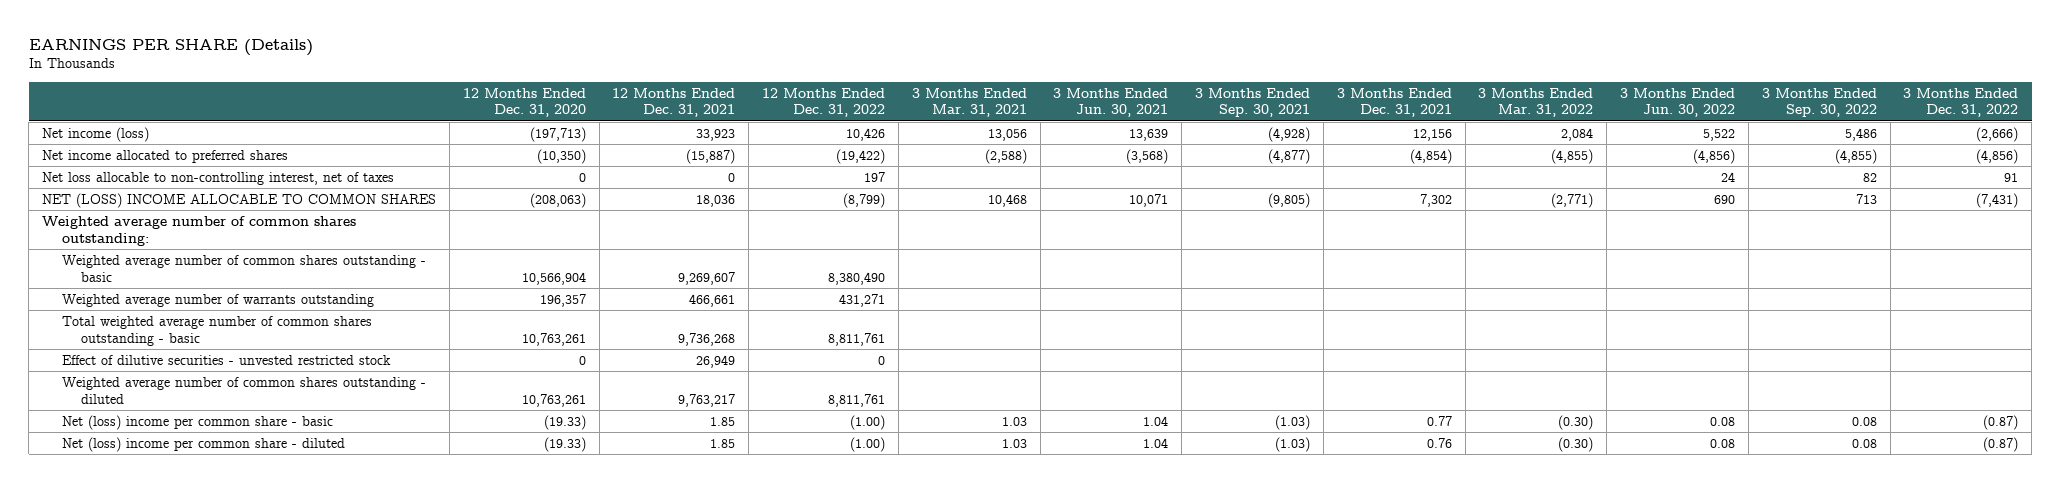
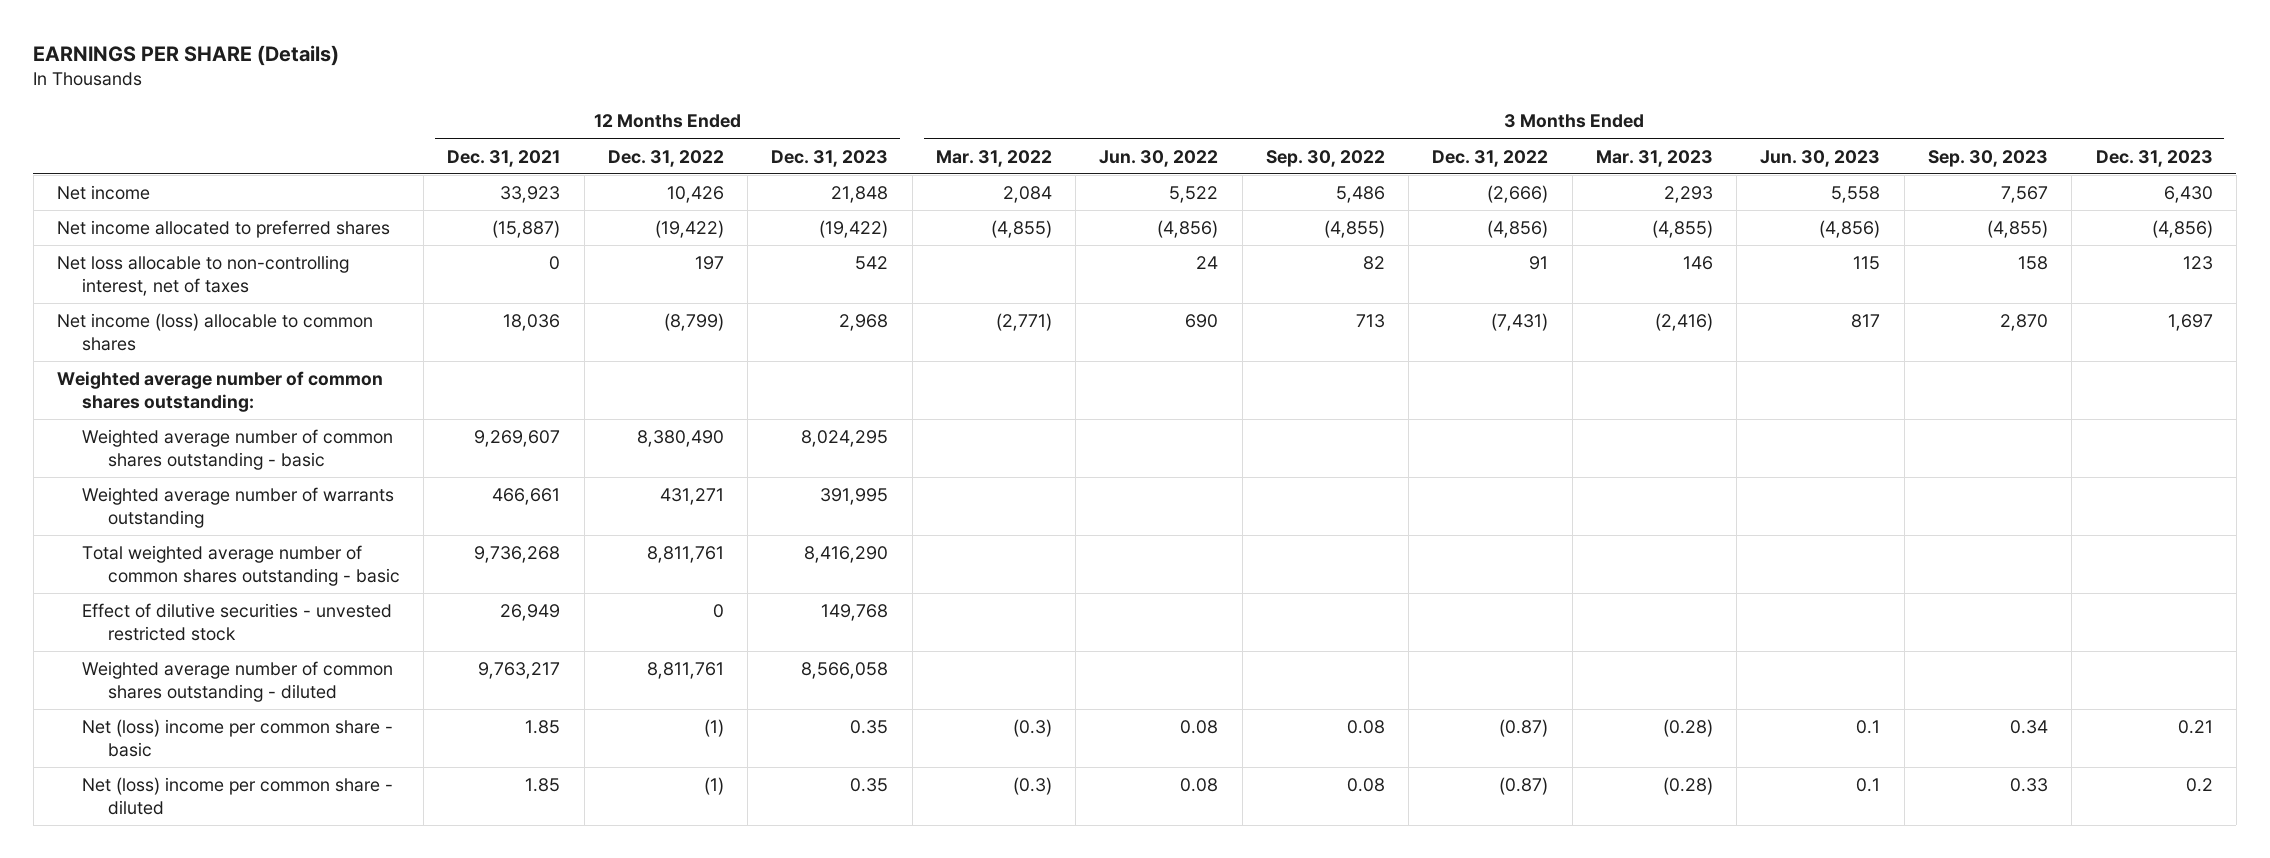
- | 12 Months Ended Dec. 31, 2020 | 12 Months Ended Dec. 31, 2021 | 12 Months Ended Dec. 31, 2022 | 3 Months Ended Mar. 31, 2021 | 3 Months Ended Jun. 30, 2021 | 3 Months Ended Sep. 30, 2021 | 3 Months Ended Dec. 31, 2021 | 3 Months Ended Mar. 31, 2022 | 3 Months Ended Jun. 30, 2022 | 3 Months Ended Sep. 30, 2022 | 3 Months Ended Dec. 31, 2022
+ | 12 Months Ended Dec. 31, 2021 | 12 Months Ended Dec. 31, 2022 | 12 Months Ended Dec. 31, 2023 | 3 Months Ended Mar. 31, 2022 | 3 Months Ended Jun. 30, 2022 | 3 Months Ended Sep. 30, 2022 | 3 Months Ended Dec. 31, 2022 | 3 Months Ended Mar. 31, 2023 | 3 Months Ended Jun. 30, 2023 | 3 Months Ended Sep. 30, 2023 | 3 Months Ended Dec. 31, 2023
- Net income (loss) | (197,713) | 33,923 | 10,426 | 13,056 | 13,639 | (4,928) | 12,156 | 2,084 | 5,522 | 5,486 | (2,666)
+ Net income | 33,923 | 10,426 | 21,848 | 2,084 | 5,522 | 5,486 | (2,666) | 2,293 | 5,558 | 7,567 | 6,430
- NET (LOSS) INCOME ALLOCABLE TO COMMON SHARES | (208,063) | 18,036 | (8,799) | 10,468 | 10,071 | (9,805) | 7,302 | (2,771) | 690 | 713 | (7,431)
+ Net income (loss) allocable to common shares | 18,036 | (8,799) | 2,968 | (2,771) | 690 | 713 | (7,431) | (2,416) | 817 | 2,870 | 1,697
- Net (loss) income per common share - basic | (19.33) | 1.85 | (1.00) | 1.03 | 1.04 | (1.03) | 0.77 | (0.30) | 0.08 | 0.08 | (0.87)
- Net (loss) income per common share - diluted | (19.33) | 1.85 | (1.00) | 1.03 | 1.04 | (1.03) | 0.76 | (0.30) | 0.08 | 0.08 | (0.87)
+ Net (loss) income per common share - basic | 1.85 | (1) | 0.35 | (0.3) | 0.08 | 0.08 | (0.87) | (0.28) | 0.1 | 0.34 | 0.21
+ Net (loss) income per common share - diluted | 1.85 | (1) | 0.35 | (0.3) | 0.08 | 0.08 | (0.87) | (0.28) | 0.1 | 0.33 | 0.2

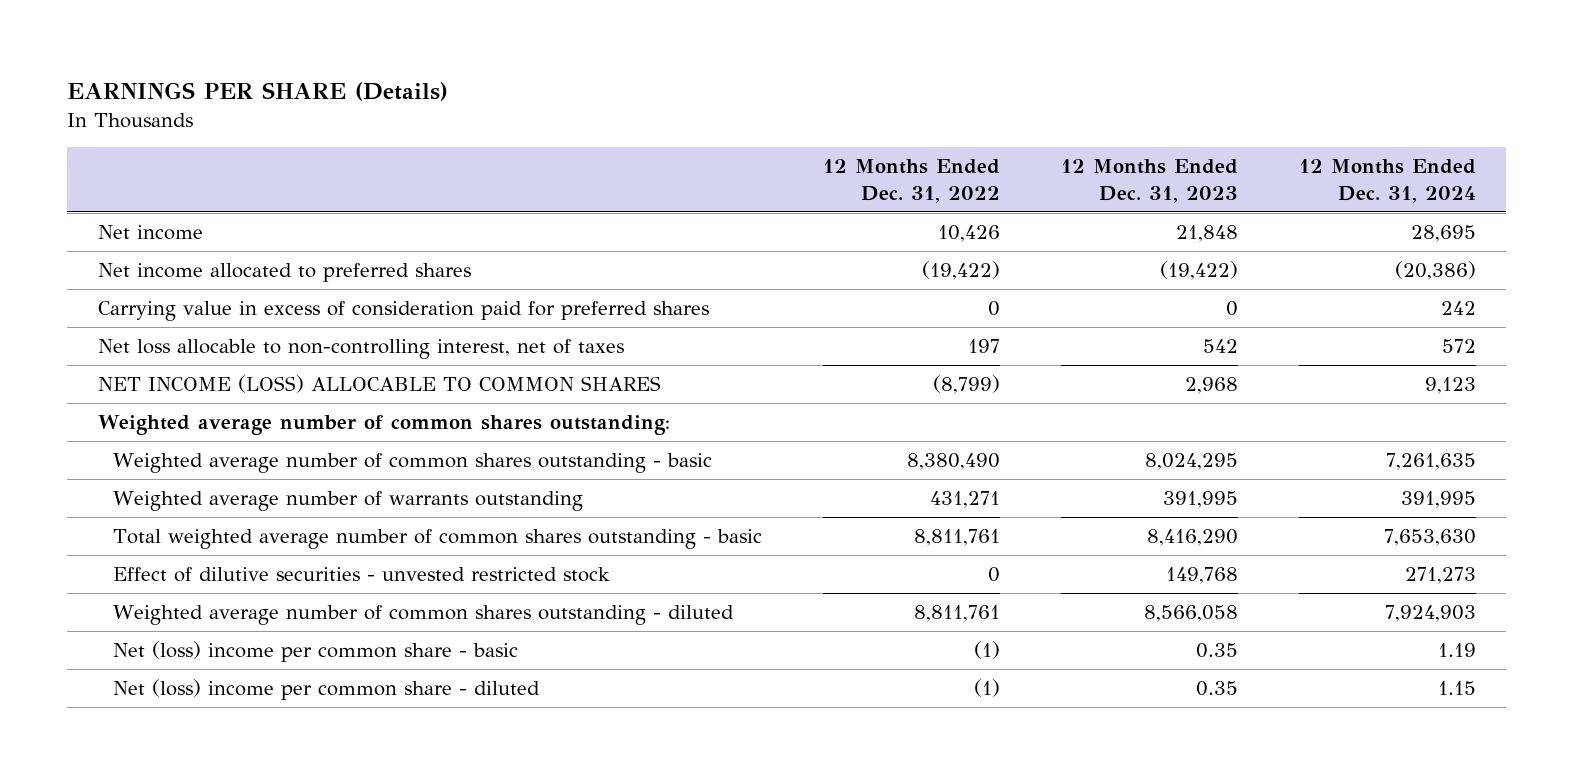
- | 12 Months Ended Dec. 31, 2021 | 12 Months Ended Dec. 31, 2022 | 12 Months Ended Dec. 31, 2023 | 3 Months Ended Mar. 31, 2022 | 3 Months Ended Jun. 30, 2022 | 3 Months Ended Sep. 30, 2022 | 3 Months Ended Dec. 31, 2022 | 3 Months Ended Mar. 31, 2023 | 3 Months Ended Jun. 30, 2023 | 3 Months Ended Sep. 30, 2023 | 3 Months Ended Dec. 31, 2023
+ | 12 Months Ended Dec. 31, 2022 | 12 Months Ended Dec. 31, 2023 | 12 Months Ended Dec. 31, 2024
+ Carrying value in excess of consideration paid for preferred shares | 0 | 0 | 242
- Net income (loss) allocable to common shares | 18,036 | (8,799) | 2,968 | (2,771) | 690 | 713 | (7,431) | (2,416) | 817 | 2,870 | 1,697
+ NET INCOME (LOSS) ALLOCABLE TO COMMON SHARES | (8,799) | 2,968 | 9,123

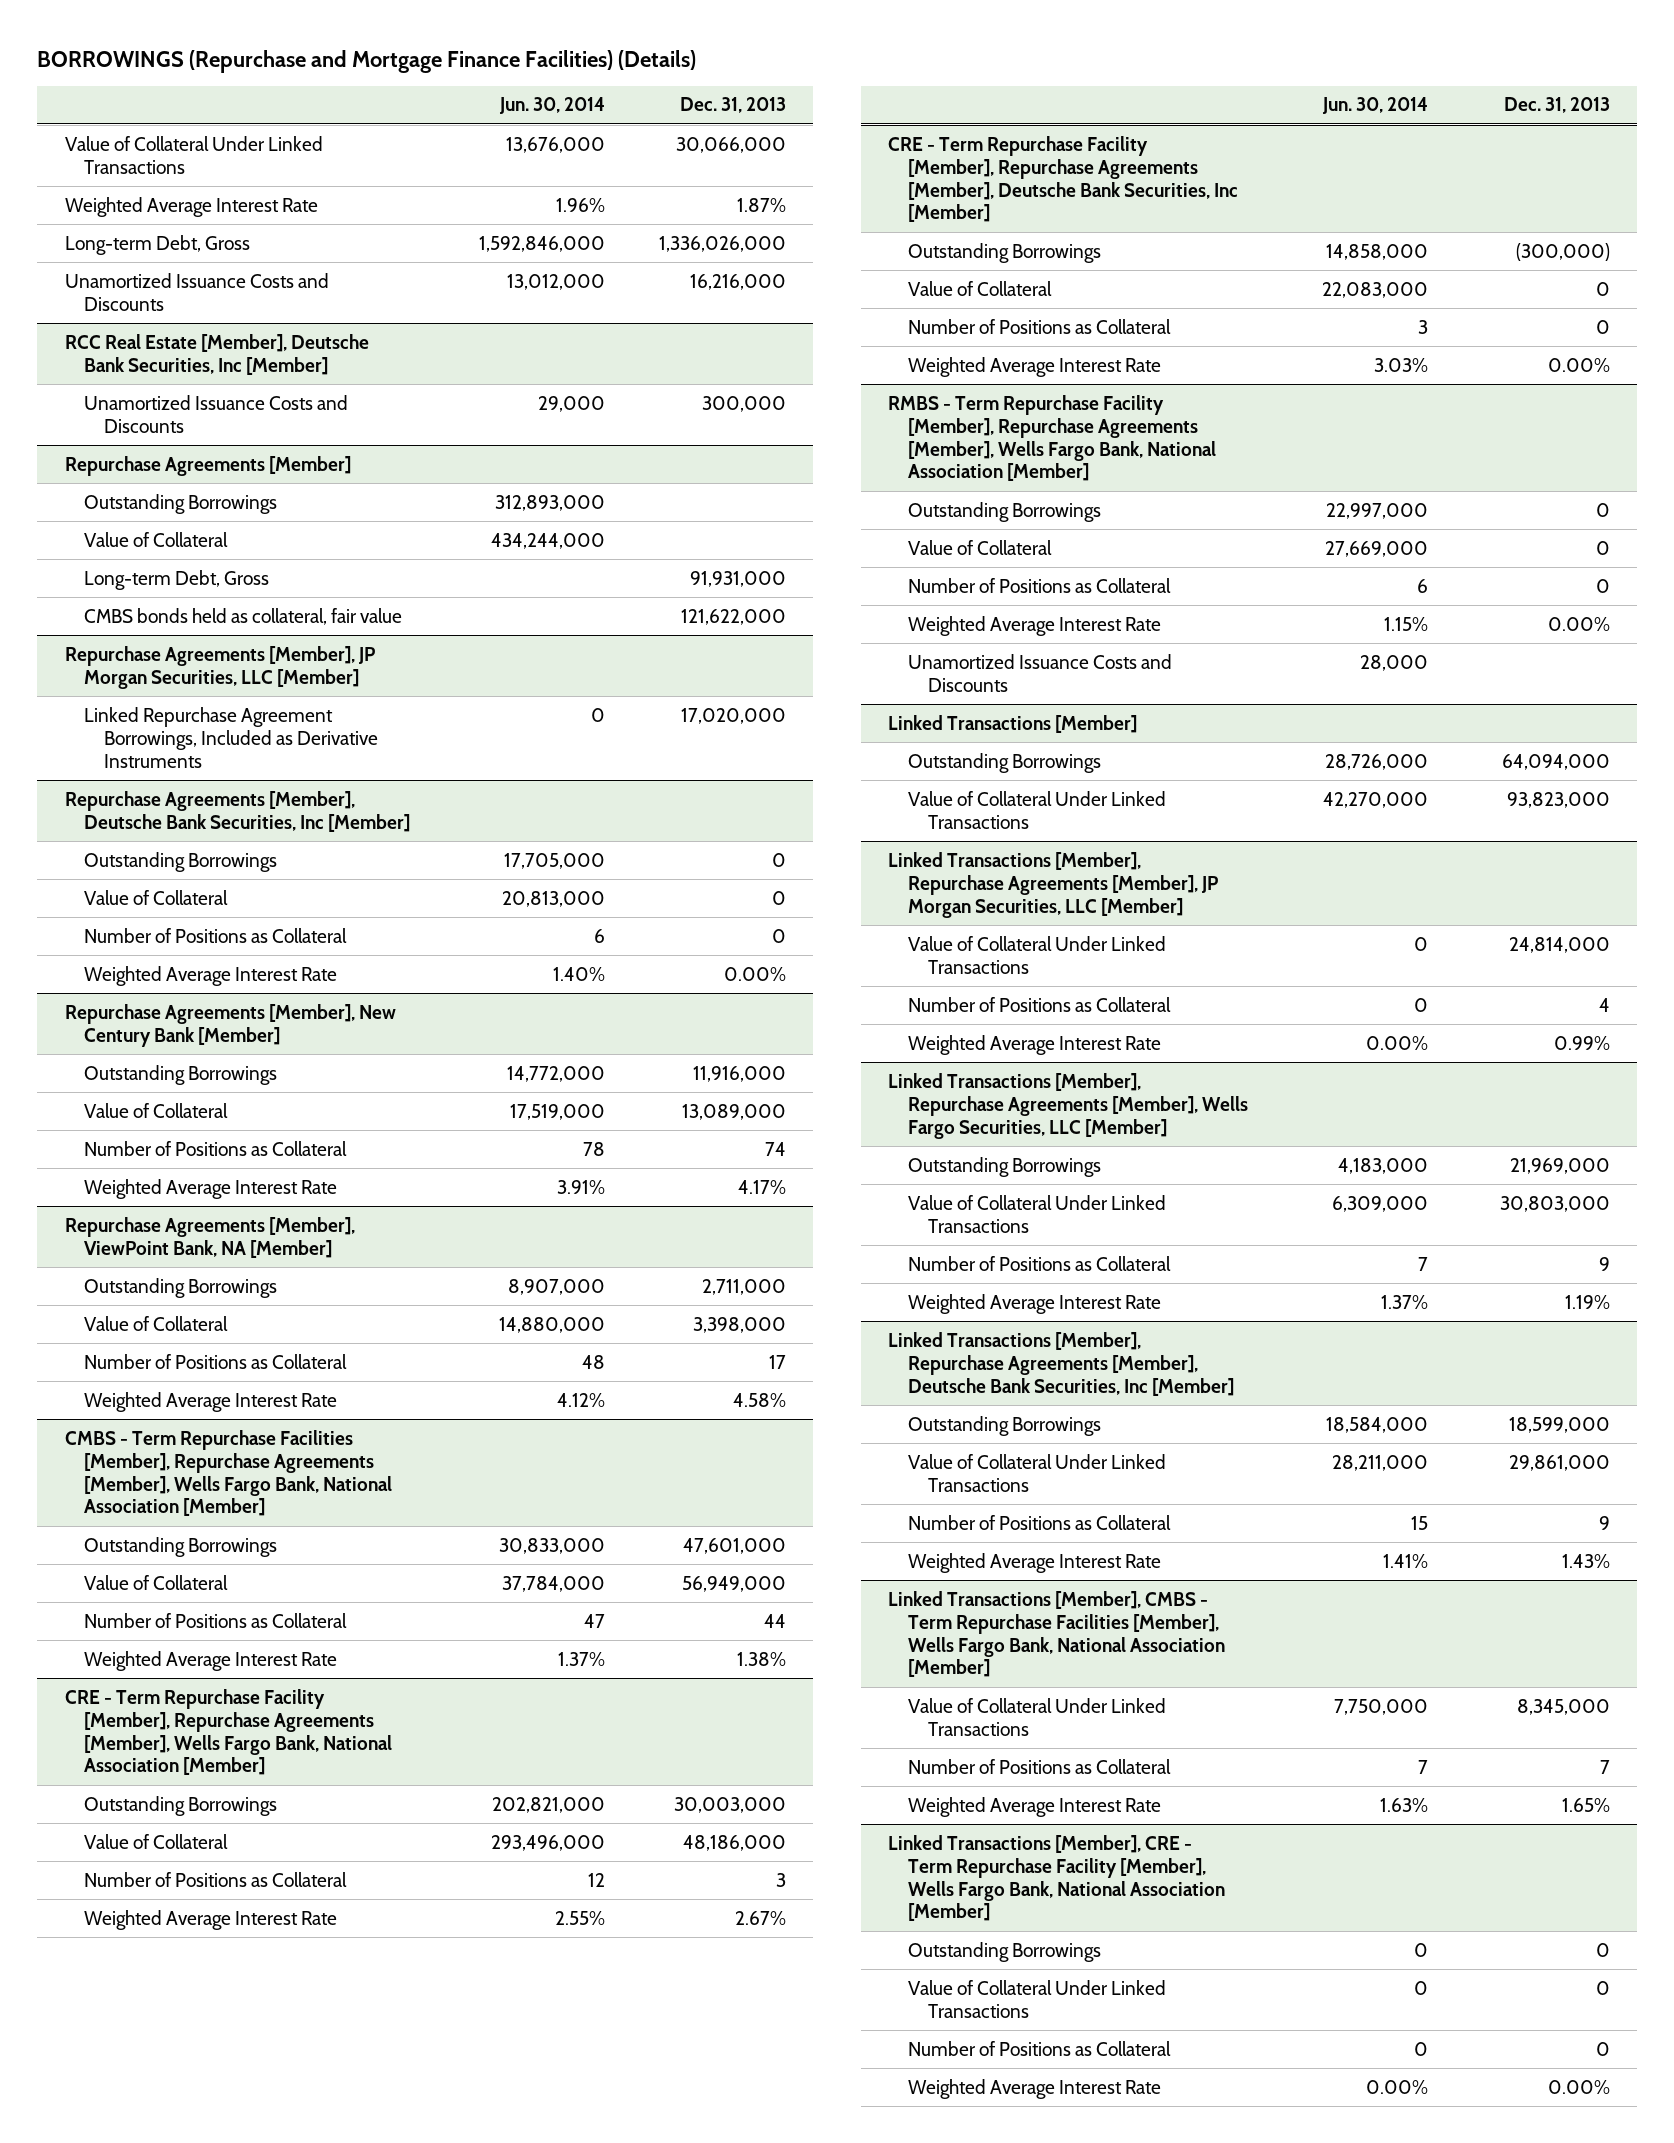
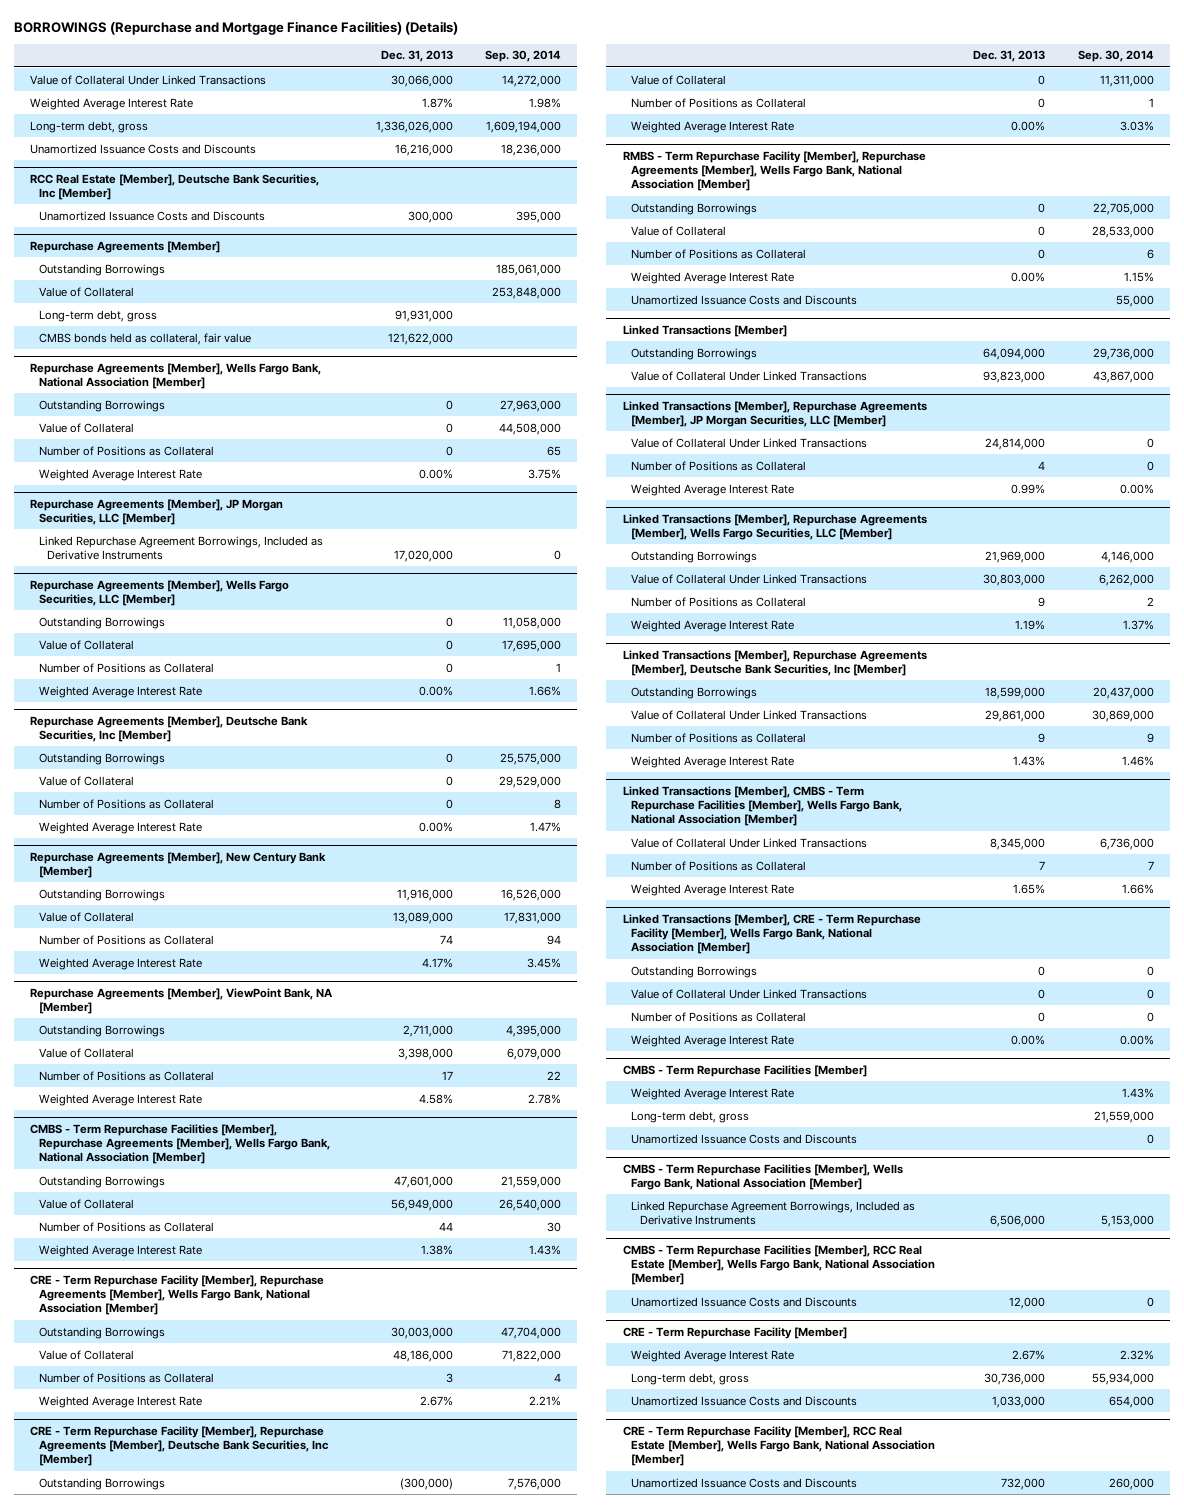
- | Jun. 30, 2014 | Dec. 31, 2013
+ | Dec. 31, 2013 | Sep. 30, 2014
- Long-term Debt, Gross | 1,592,846,000 | 1,336,026,000
+ Long-term debt, gross | 1,336,026,000 | 1,609,194,000
@ Repurchase Agreements [Member]
- Long-term Debt, Gross | | 91,931,000
+ Long-term debt, gross | 91,931,000 |
+ Repurchase Agreements [Member], Wells Fargo Bank, National Association [Member]
+ Outstanding Borrowings | 0 | 27,963,000
+ Value of Collateral | 0 | 44,508,000
+ Number of Positions as Collateral | 0 | 65
+ Weighted Average Interest Rate | 0.00% | 3.75%
+ Repurchase Agreements [Member], Wells Fargo Securities, LLC [Member]
+ Outstanding Borrowings | 0 | 11,058,000
+ Value of Collateral | 0 | 17,695,000
+ Number of Positions as Collateral | 0 | 1
+ Weighted Average Interest Rate | 0.00% | 1.66%
+ CMBS - Term Repurchase Facilities [Member]
+ Weighted Average Interest Rate | | 1.43%
+ Long-term debt, gross | | 21,559,000
+ Unamortized Issuance Costs and Discounts | | 0
+ CMBS - Term Repurchase Facilities [Member], Wells Fargo Bank, National Association [Member]
+ Linked Repurchase Agreement Borrowings, Included as Derivative Instruments | 6,506,000 | 5,153,000
+ CMBS - Term Repurchase Facilities [Member], RCC Real Estate [Member], Wells Fargo Bank, National Association [Member]
+ Unamortized Issuance Costs and Discounts | 12,000 | 0
+ CRE - Term Repurchase Facility [Member]
+ Weighted Average Interest Rate | 2.67% | 2.32%
+ Long-term debt, gross | 30,736,000 | 55,934,000
+ Unamortized Issuance Costs and Discounts | 1,033,000 | 654,000
+ CRE - Term Repurchase Facility [Member], RCC Real Estate [Member], Wells Fargo Bank, National Association [Member]
+ Unamortized Issuance Costs and Discounts | 732,000 | 260,000

